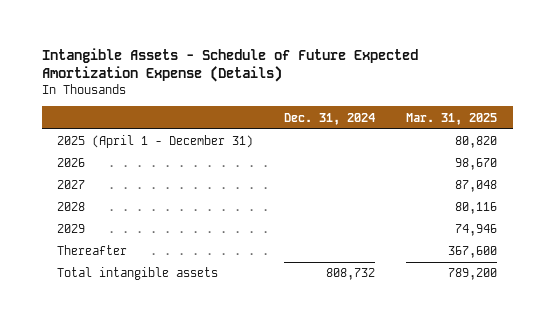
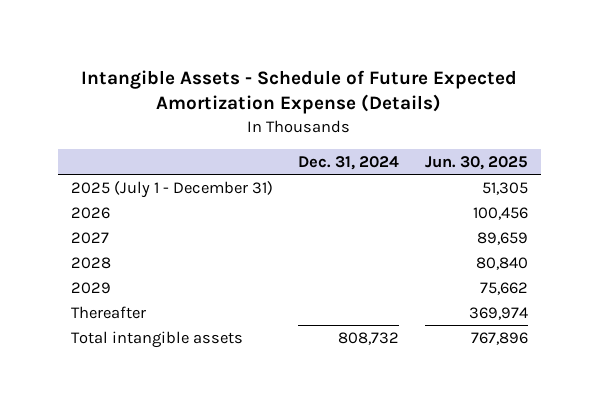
- | Dec. 31, 2024 | Mar. 31, 2025
+ | Dec. 31, 2024 | Jun. 30, 2025
- 2025 (April 1 - December 31) | | 80,820
+ 2025 (July 1 - December 31) | | 51,305

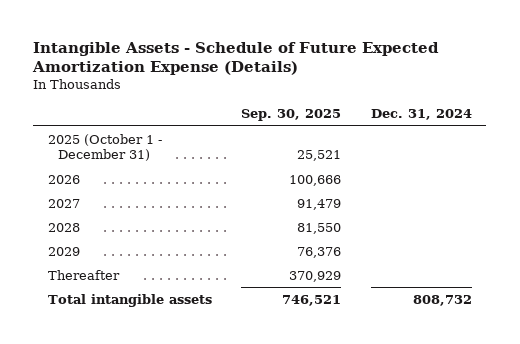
- | Dec. 31, 2024 | Jun. 30, 2025
+ | Sep. 30, 2025 | Dec. 31, 2024
- 2025 (July 1 - December 31) | | 51,305
+ 2025 (October 1 - December 31) | 25,521 |

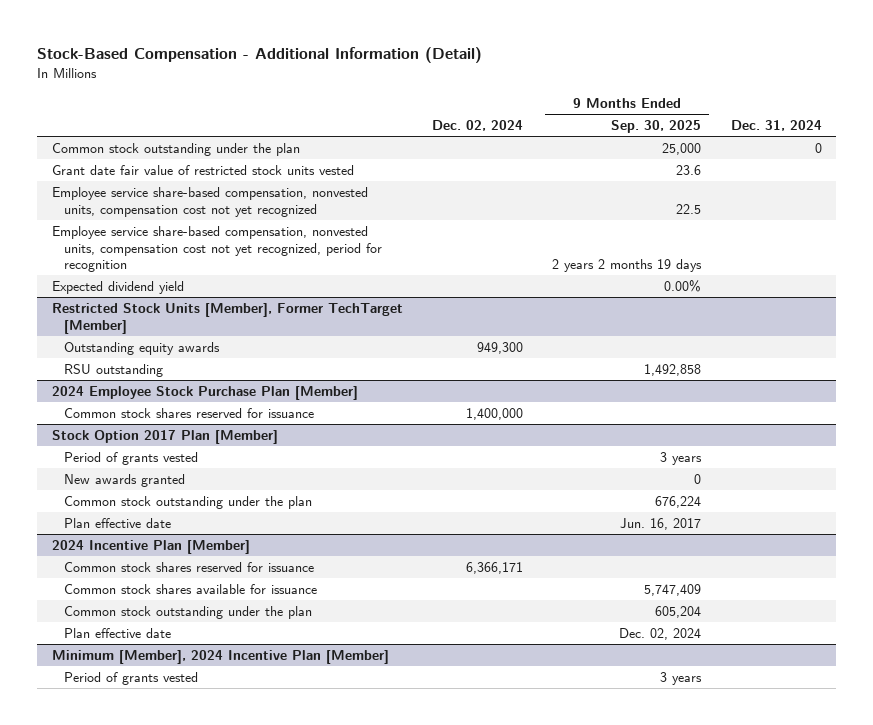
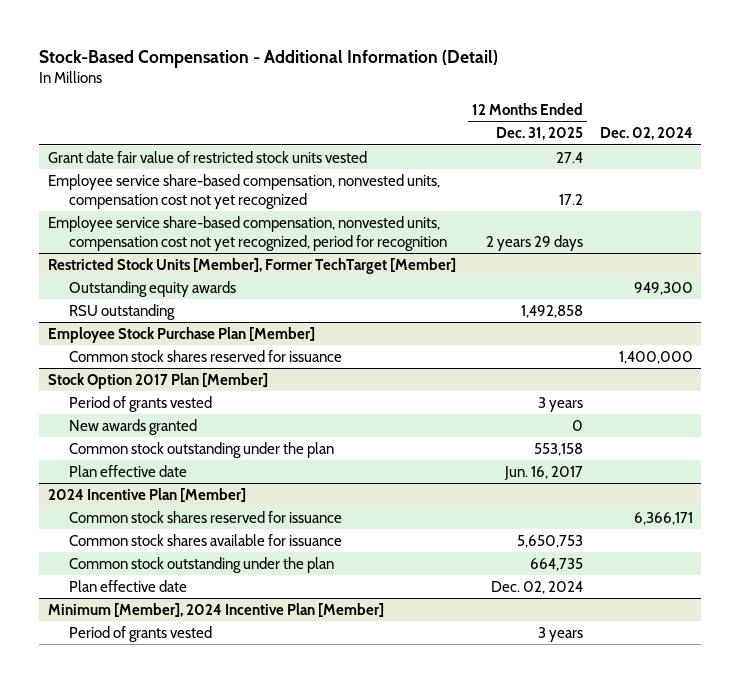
- | Dec. 02, 2024 | 9 Months Ended Sep. 30, 2025 | Dec. 31, 2024
+ | 12 Months Ended Dec. 31, 2025 | Dec. 02, 2024
- Common stock outstanding under the plan | | 25,000 | 0
- Expected dividend yield | | 0.00% |
- 2024 Employee Stock Purchase Plan [Member]
+ Employee Stock Purchase Plan [Member]

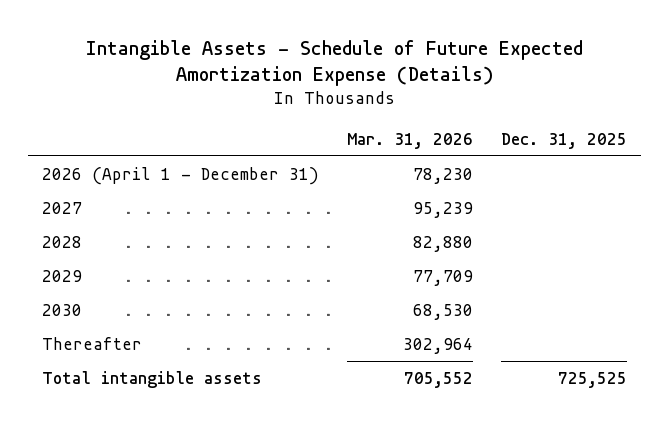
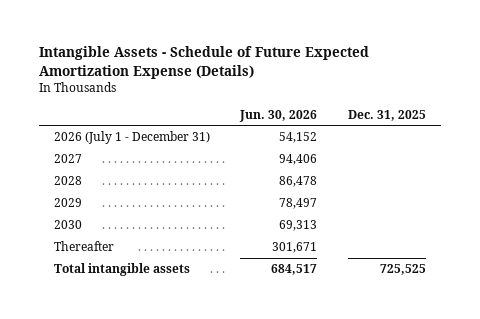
- | Mar. 31, 2026 | Dec. 31, 2025
+ | Jun. 30, 2026 | Dec. 31, 2025
- 2026 (April 1 - December 31) | 78,230 |
+ 2026 (July 1 - December 31) | 54,152 |

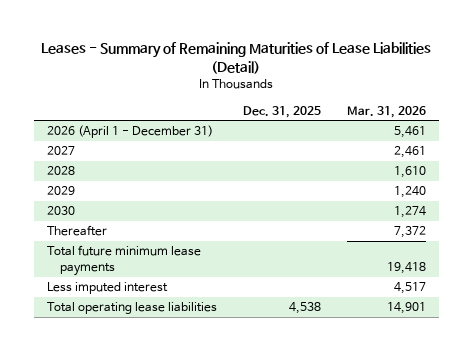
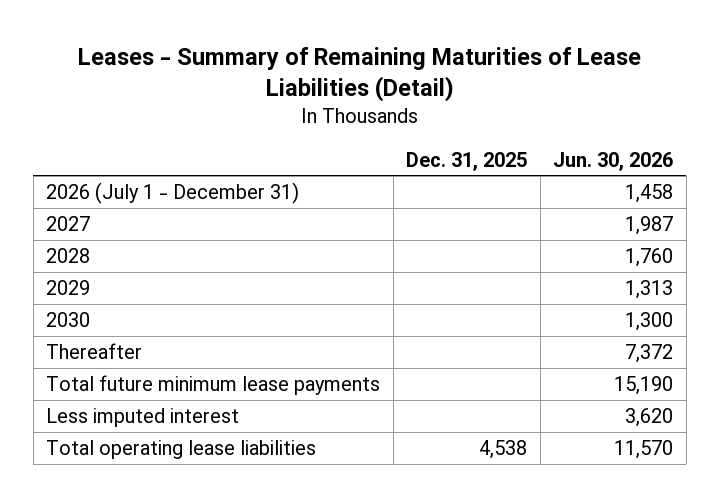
- | Dec. 31, 2025 | Mar. 31, 2026
+ | Dec. 31, 2025 | Jun. 30, 2026
- 2026 (April 1 - December 31) | | 5,461
+ 2026 (July 1 - December 31) | | 1,458

